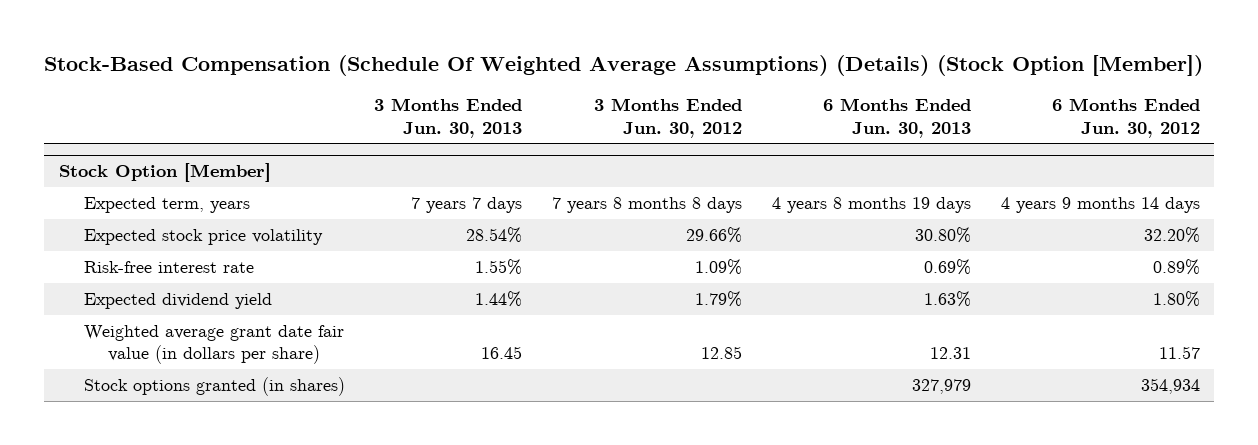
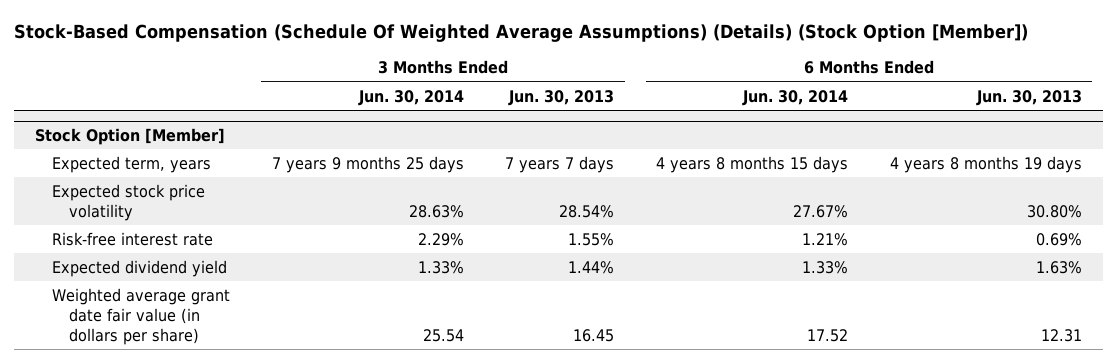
- | 3 Months Ended Jun. 30, 2013 | 3 Months Ended Jun. 30, 2012 | 6 Months Ended Jun. 30, 2013 | 6 Months Ended Jun. 30, 2012
+ | 3 Months Ended Jun. 30, 2014 | 3 Months Ended Jun. 30, 2013 | 6 Months Ended Jun. 30, 2014 | 6 Months Ended Jun. 30, 2013
@ Stock Option [Member]
- Stock options granted (in shares) | | | 327,979 | 354,934

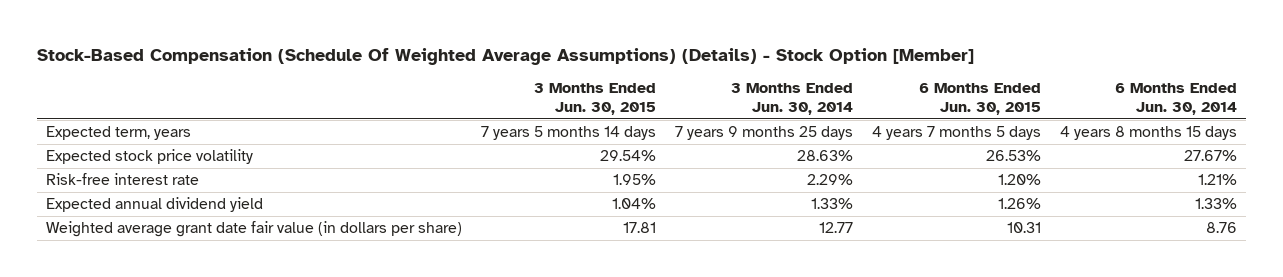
- Stock-Based Compensation (Schedule Of Weighted Average Assumptions) (Details) (Stock Option [Member])
+ Stock-Based Compensation (Schedule Of Weighted Average Assumptions) (Details) - Stock Option [Member]
- | 3 Months Ended Jun. 30, 2014 | 3 Months Ended Jun. 30, 2013 | 6 Months Ended Jun. 30, 2014 | 6 Months Ended Jun. 30, 2013
+ | 3 Months Ended Jun. 30, 2015 | 3 Months Ended Jun. 30, 2014 | 6 Months Ended Jun. 30, 2015 | 6 Months Ended Jun. 30, 2014
- Stock Option [Member]
- Expected dividend yield | 1.33% | 1.44% | 1.33% | 1.63%
- Weighted average grant date fair value (in dollars per share) | 25.54 | 16.45 | 17.52 | 12.31
+ Expected annual dividend yield | 1.04% | 1.33% | 1.26% | 1.33%
+ Weighted average grant date fair value (in dollars per share) | 17.81 | 12.77 | 10.31 | 8.76

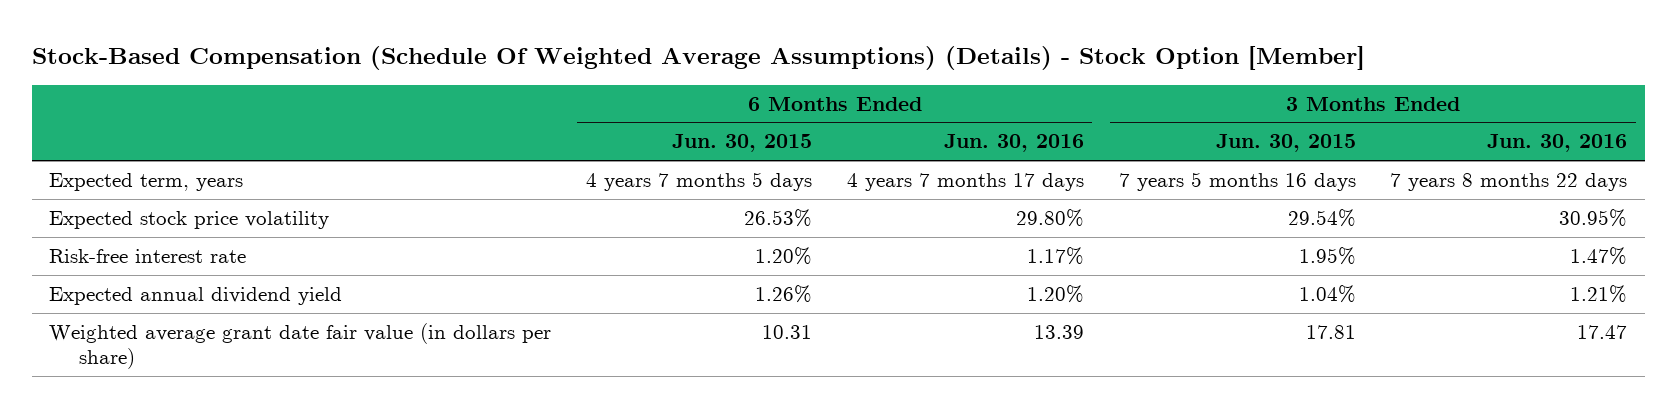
- | 3 Months Ended Jun. 30, 2015 | 3 Months Ended Jun. 30, 2014 | 6 Months Ended Jun. 30, 2015 | 6 Months Ended Jun. 30, 2014
+ | 6 Months Ended Jun. 30, 2015 | 6 Months Ended Jun. 30, 2016 | 3 Months Ended Jun. 30, 2015 | 3 Months Ended Jun. 30, 2016
- Expected term, years | 7 years 5 months 14 days | 7 years 9 months 25 days | 4 years 7 months 5 days | 4 years 8 months 15 days
+ Expected term, years | 4 years 7 months 5 days | 4 years 7 months 17 days | 7 years 5 months 16 days | 7 years 8 months 22 days

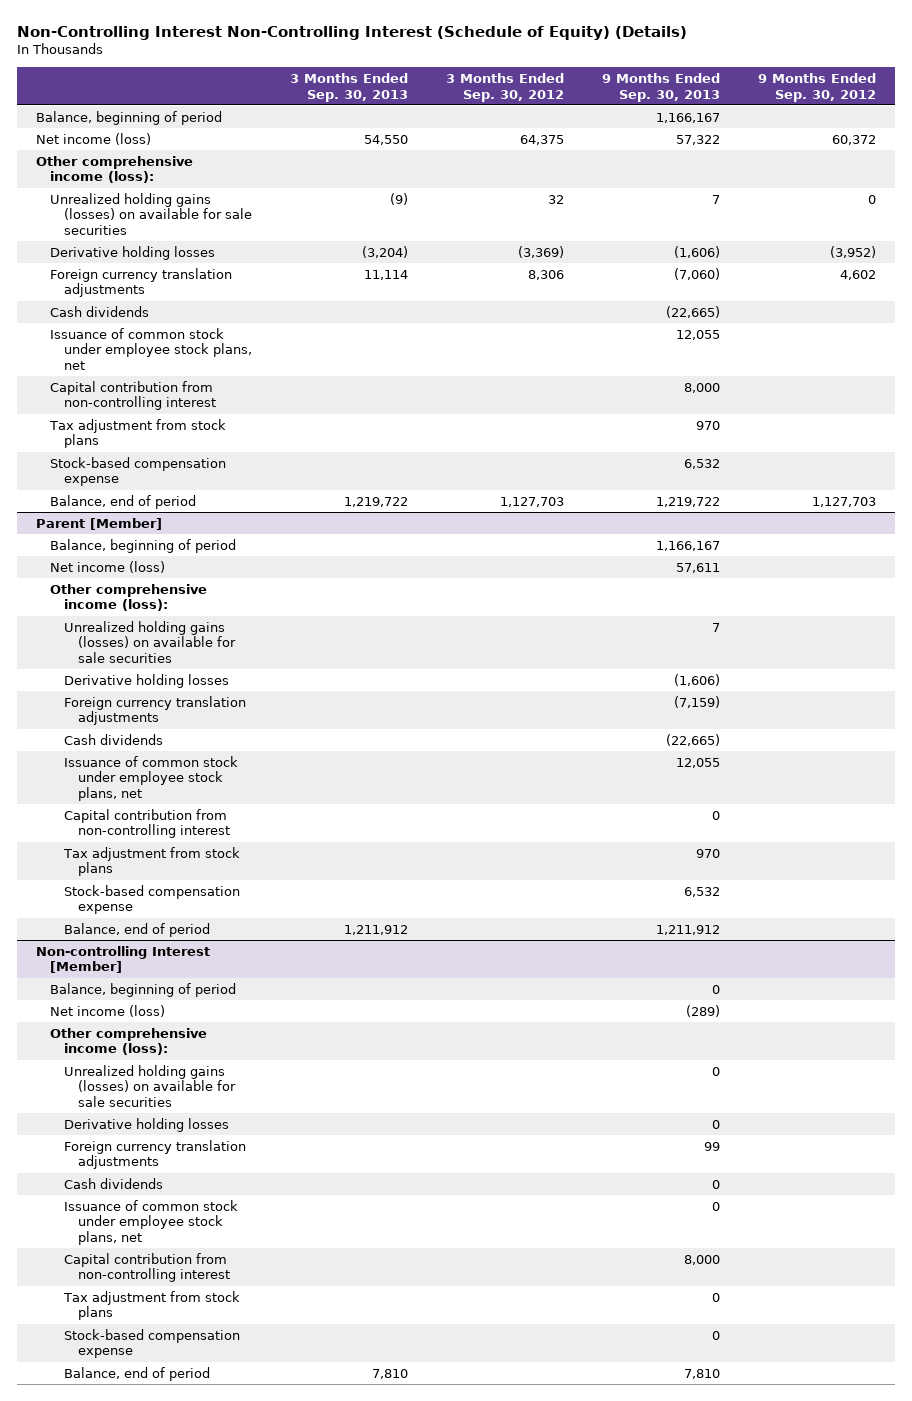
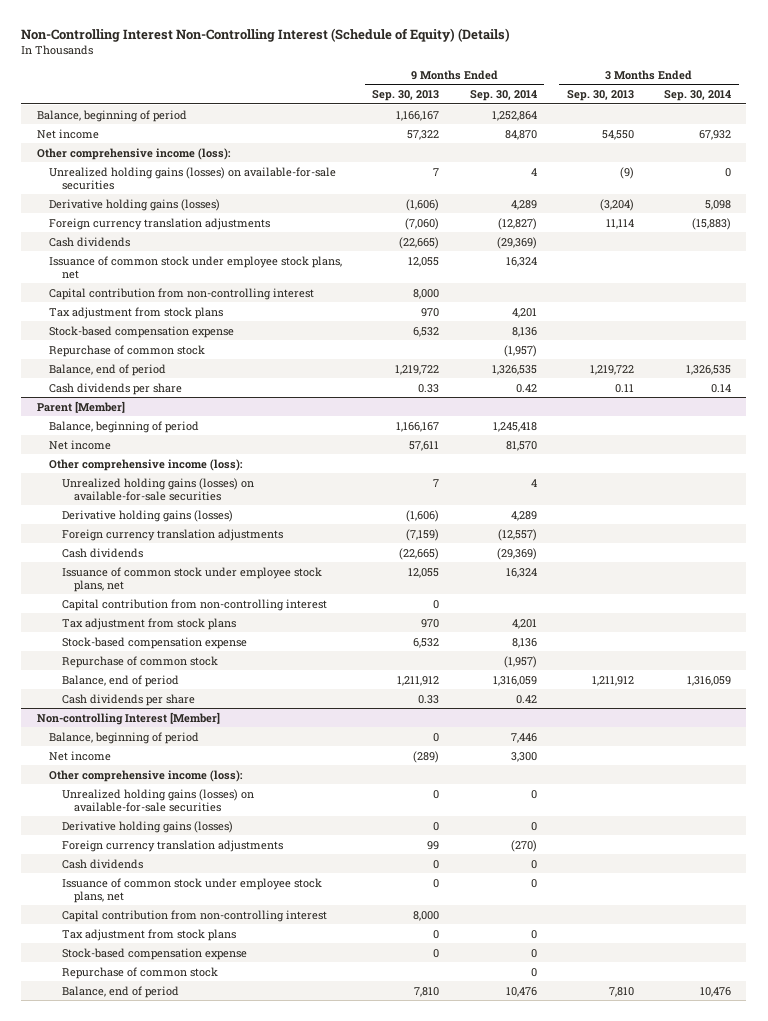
- | 3 Months Ended Sep. 30, 2013 | 3 Months Ended Sep. 30, 2012 | 9 Months Ended Sep. 30, 2013 | 9 Months Ended Sep. 30, 2012
+ | 9 Months Ended Sep. 30, 2013 | 9 Months Ended Sep. 30, 2014 | 3 Months Ended Sep. 30, 2013 | 3 Months Ended Sep. 30, 2014
- Net income (loss) | 54,550 | 64,375 | 57,322 | 60,372
+ Net income | 57,322 | 84,870 | 54,550 | 67,932
- Unrealized holding gains (losses) on available for sale securities | (9) | 32 | 7 | 0
- Derivative holding losses | (3,204) | (3,369) | (1,606) | (3,952)
+ Unrealized holding gains (losses) on available-for-sale securities | 7 | 4 | (9) | 0
+ Derivative holding gains (losses) | (1,606) | 4,289 | (3,204) | 5,098
+ Repurchase of common stock | | (1,957) | |
+ Cash dividends per share | 0.33 | 0.42 | 0.11 | 0.14
@ Parent [Member]
- Net income (loss) | | | 57,611 |
+ Net income | 57,611 | 81,570 | |
- Unrealized holding gains (losses) on available for sale securities | | | 7 |
- Derivative holding losses | | | (1,606) |
+ Unrealized holding gains (losses) on available-for-sale securities | 7 | 4 | |
+ Derivative holding gains (losses) | (1,606) | 4,289 | |
+ Repurchase of common stock | | (1,957) | |
+ Cash dividends per share | 0.33 | 0.42 | |
@ Non-controlling Interest [Member]
- Net income (loss) | | | (289) |
+ Net income | (289) | 3,300 | |
- Unrealized holding gains (losses) on available for sale securities | | | 0 |
- Derivative holding losses | | | 0 |
+ Unrealized holding gains (losses) on available-for-sale securities | 0 | 0 | |
+ Derivative holding gains (losses) | 0 | 0 | |
+ Repurchase of common stock | | 0 | |

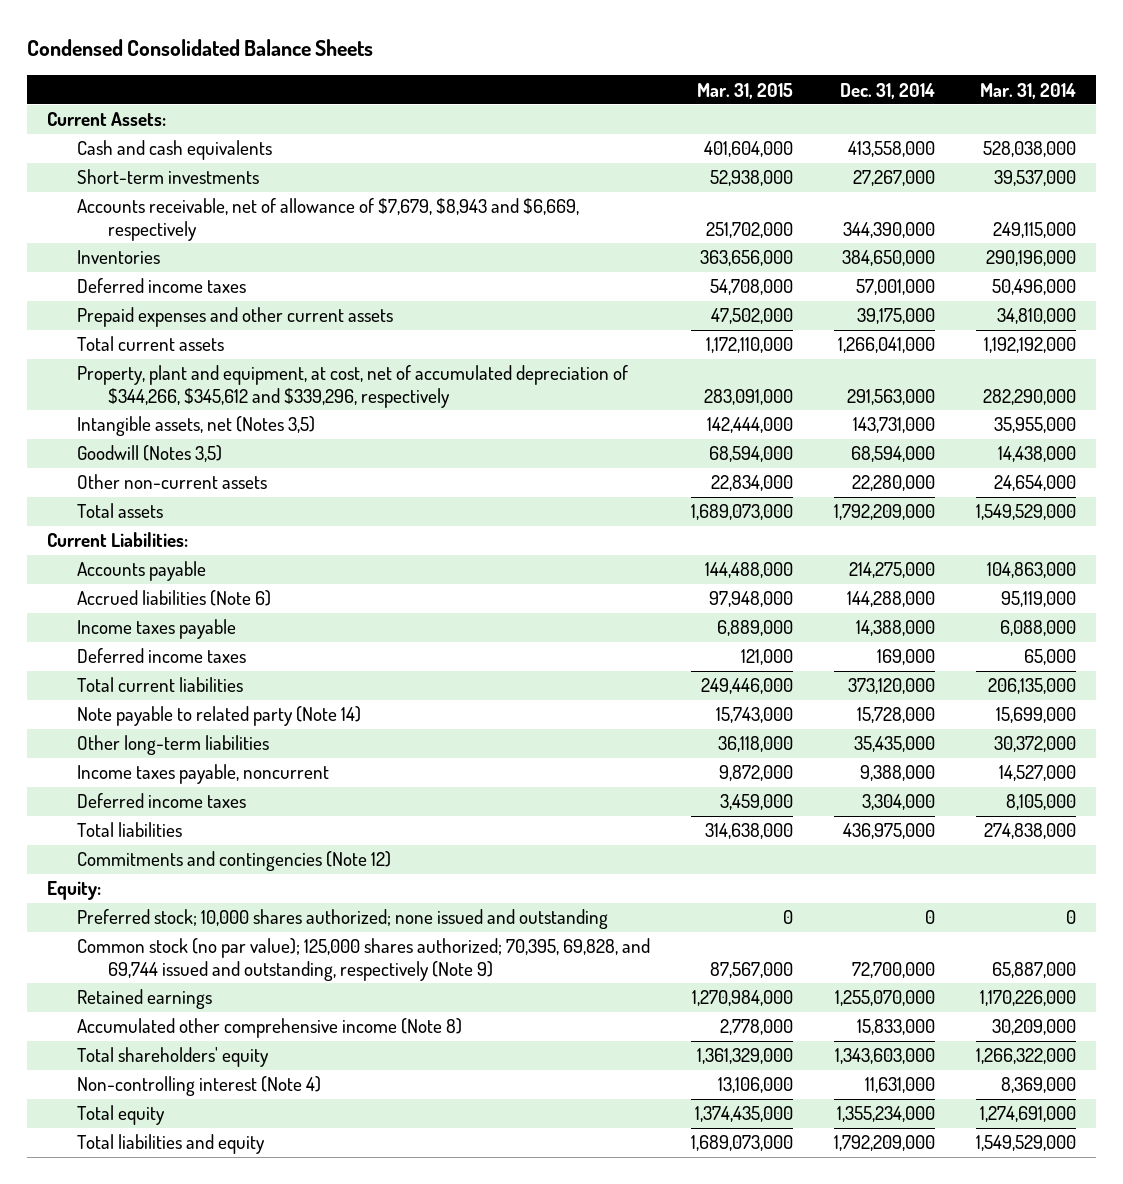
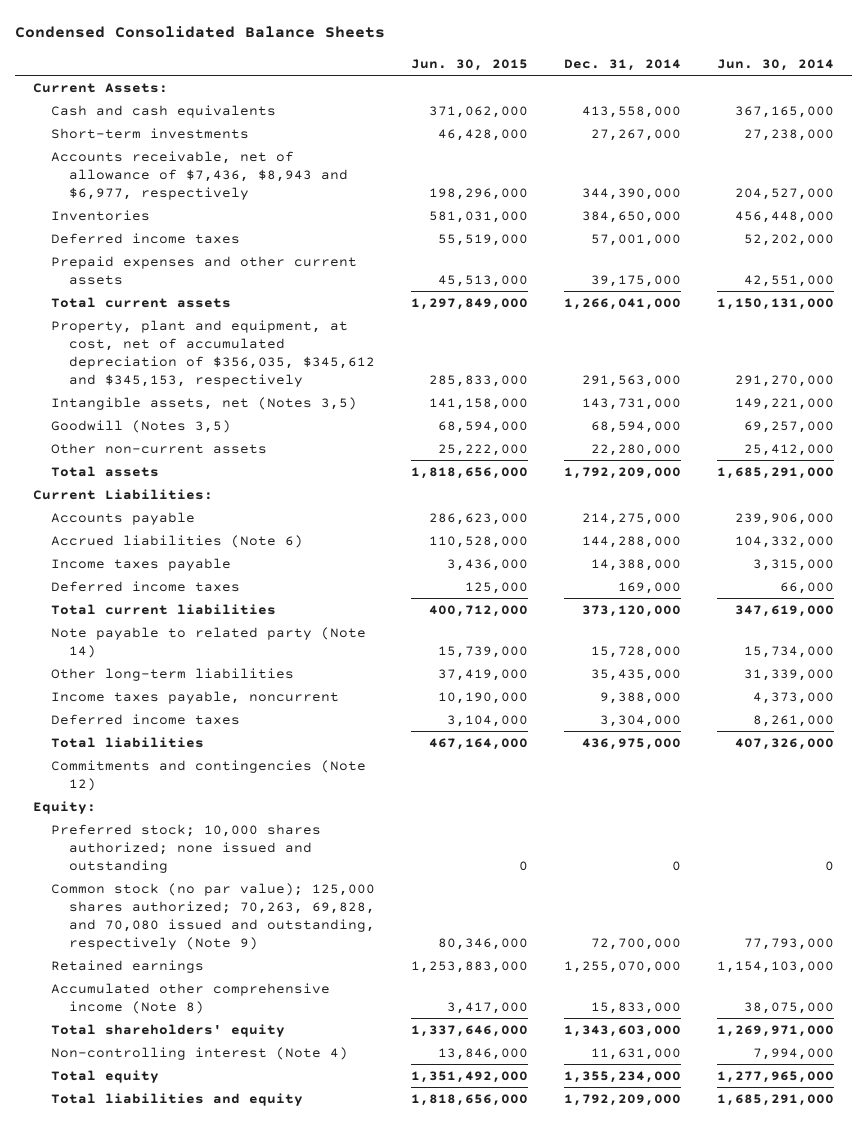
- | Mar. 31, 2015 | Dec. 31, 2014 | Mar. 31, 2014
+ | Jun. 30, 2015 | Dec. 31, 2014 | Jun. 30, 2014
- Accounts receivable, net of allowance of $7,679, $8,943 and $6,669, respectively | 251,702,000 | 344,390,000 | 249,115,000
+ Accounts receivable, net of allowance of $7,436, $8,943 and $6,977, respectively | 198,296,000 | 344,390,000 | 204,527,000
- Property, plant and equipment, at cost, net of accumulated depreciation of $344,266, $345,612 and $339,296, respectively | 283,091,000 | 291,563,000 | 282,290,000
+ Property, plant and equipment, at cost, net of accumulated depreciation of $356,035, $345,612 and $345,153, respectively | 285,833,000 | 291,563,000 | 291,270,000
- Common stock (no par value); 125,000 shares authorized; 70,395, 69,828, and 69,744 issued and outstanding, respectively (Note 9) | 87,567,000 | 72,700,000 | 65,887,000
+ Common stock (no par value); 125,000 shares authorized; 70,263, 69,828, and 70,080 issued and outstanding, respectively (Note 9) | 80,346,000 | 72,700,000 | 77,793,000

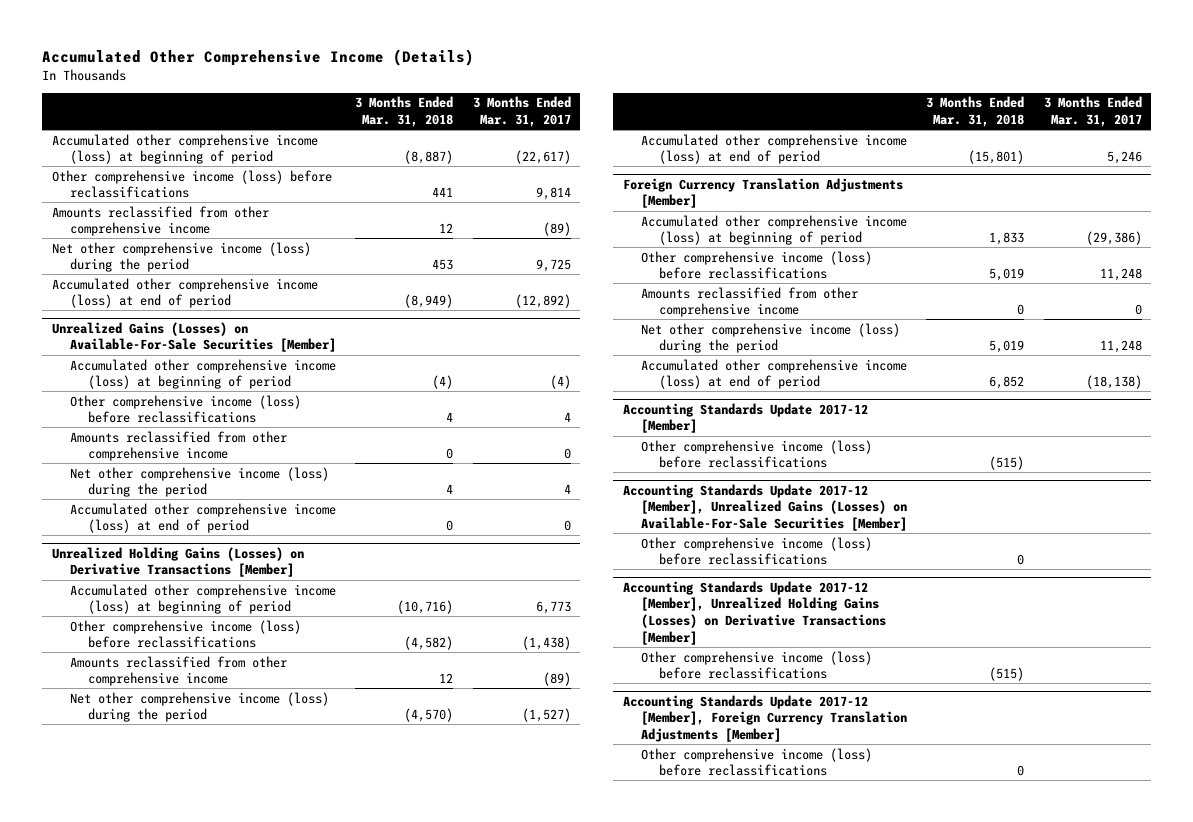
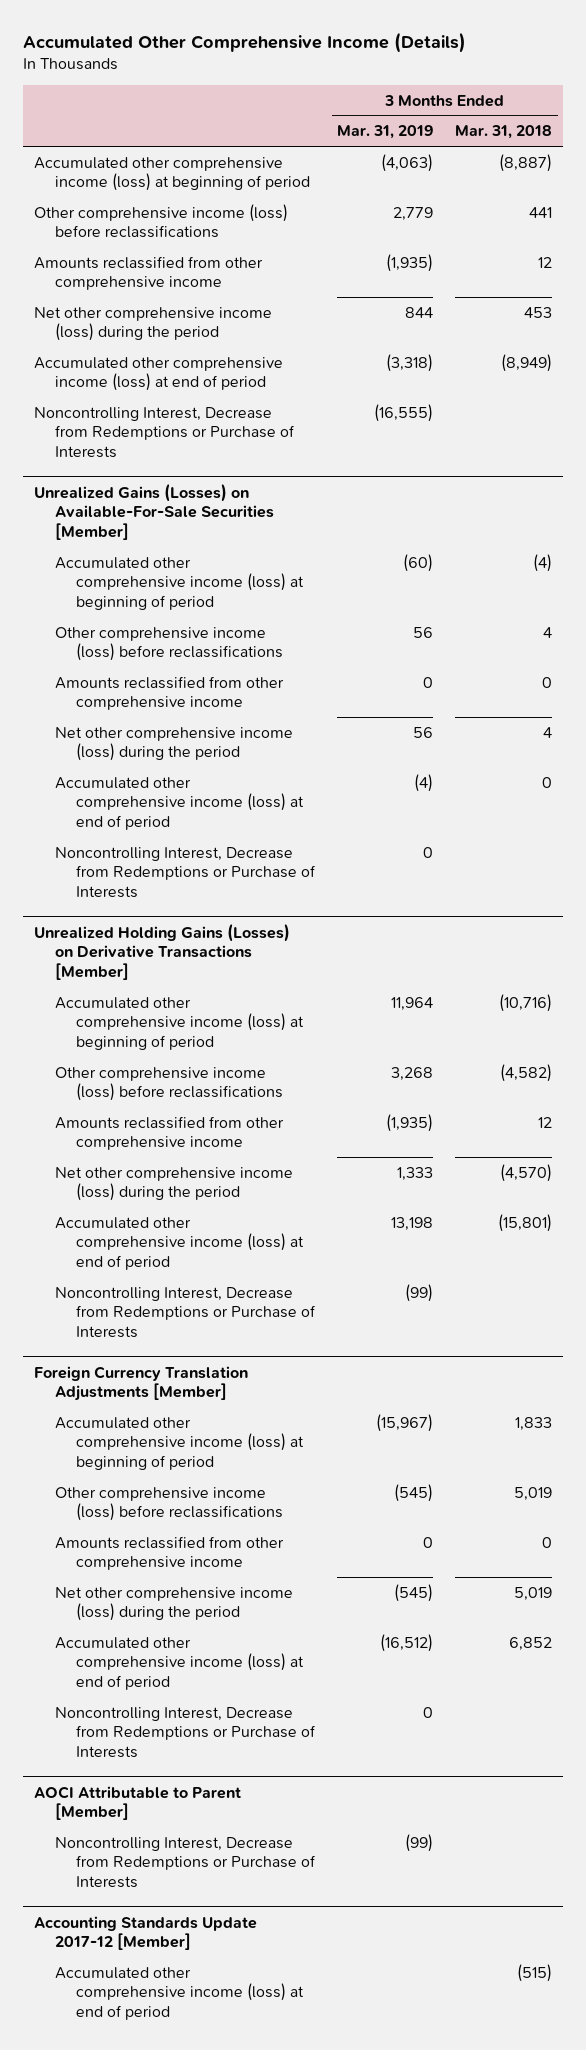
- | 3 Months Ended Mar. 31, 2018 | 3 Months Ended Mar. 31, 2017
+ | 3 Months Ended Mar. 31, 2019 | 3 Months Ended Mar. 31, 2018
+ Noncontrolling Interest, Decrease from Redemptions or Purchase of Interests | (16,555) |
@ Unrealized Gains (Losses) on Available-For-Sale Securities [Member]
+ Noncontrolling Interest, Decrease from Redemptions or Purchase of Interests | 0 |
@ Unrealized Holding Gains (Losses) on Derivative Transactions [Member]
+ Noncontrolling Interest, Decrease from Redemptions or Purchase of Interests | (99) |
@ Foreign Currency Translation Adjustments [Member]
+ Noncontrolling Interest, Decrease from Redemptions or Purchase of Interests | 0 |
+ AOCI Attributable to Parent [Member]
+ Noncontrolling Interest, Decrease from Redemptions or Purchase of Interests | (99) |
@ Accounting Standards Update 2017-12 [Member]
- Other comprehensive income (loss) before reclassifications | (515) |
- Accounting Standards Update 2017-12 [Member], Unrealized Gains (Losses) on Available-For-Sale Securities [Member]
- Other comprehensive income (loss) before reclassifications | 0 |
- Accounting Standards Update 2017-12 [Member], Unrealized Holding Gains (Losses) on Derivative Transactions [Member]
- Other comprehensive income (loss) before reclassifications | (515) |
- Accounting Standards Update 2017-12 [Member], Foreign Currency Translation Adjustments [Member]
- Other comprehensive income (loss) before reclassifications | 0 |
@ Accounting Standards Update 2017-12 [Member]
+ Accumulated other comprehensive income (loss) at end of period | | (515)

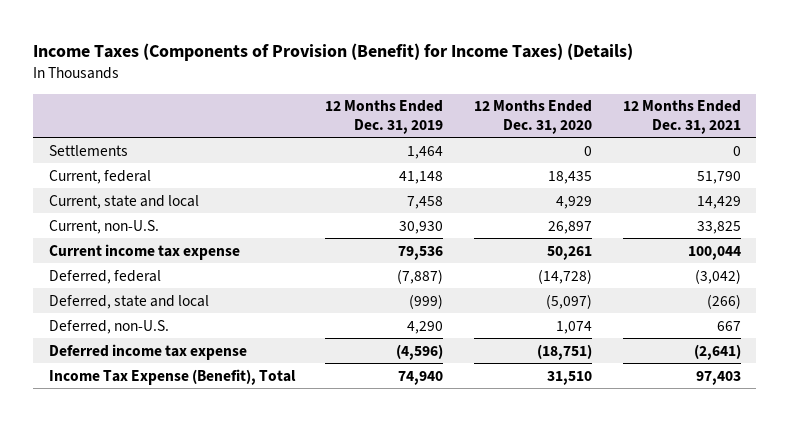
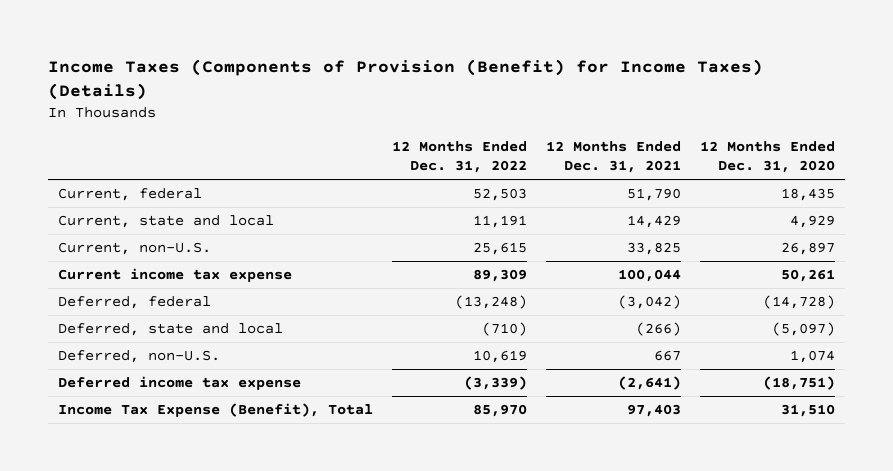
- | 12 Months Ended Dec. 31, 2019 | 12 Months Ended Dec. 31, 2020 | 12 Months Ended Dec. 31, 2021
+ | 12 Months Ended Dec. 31, 2022 | 12 Months Ended Dec. 31, 2021 | 12 Months Ended Dec. 31, 2020
- Settlements | 1,464 | 0 | 0

